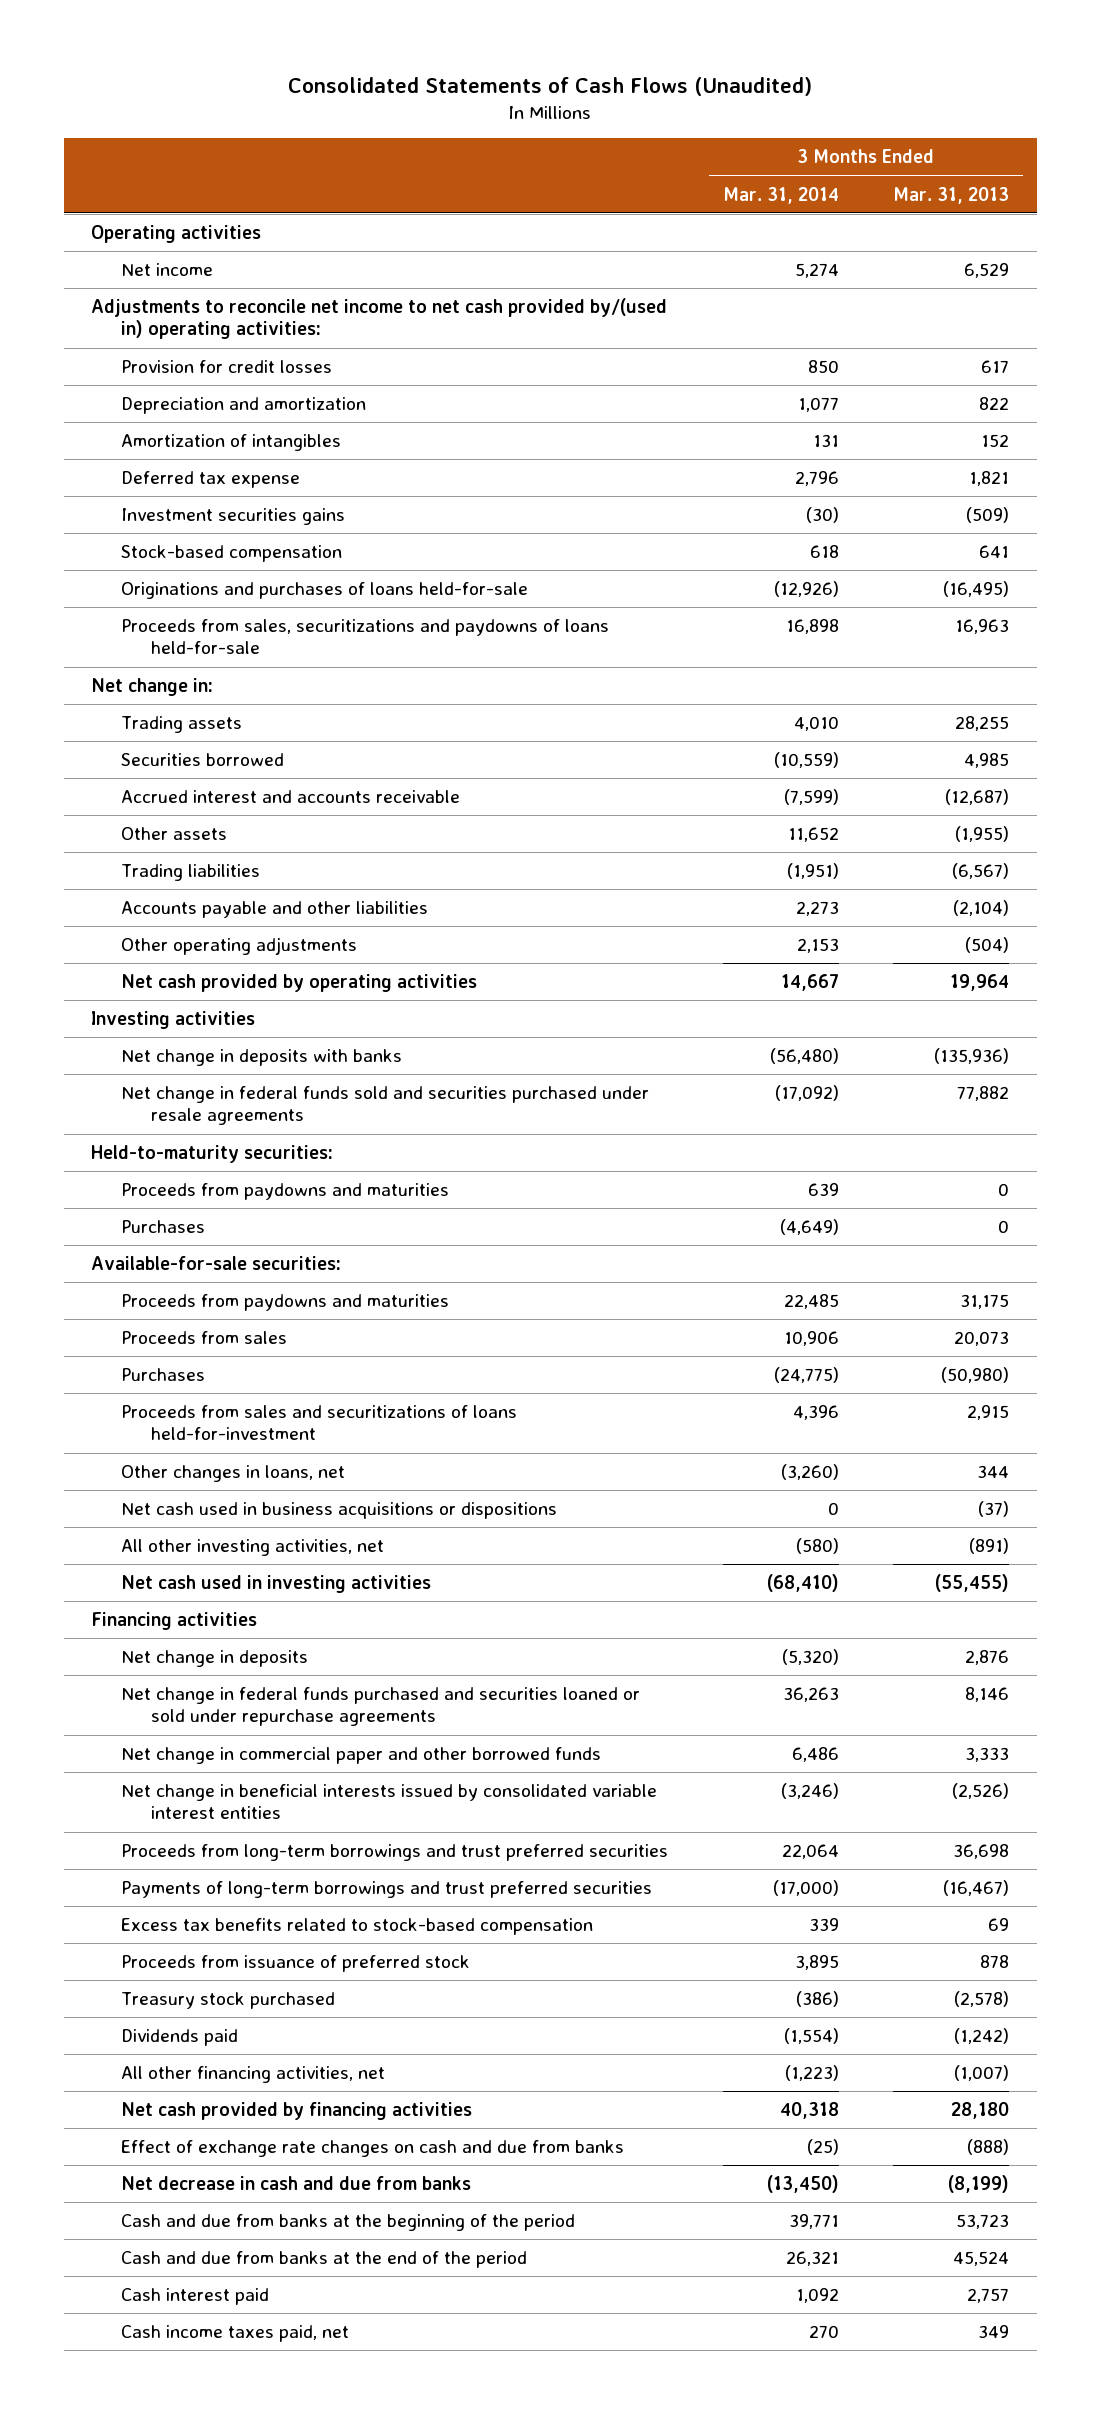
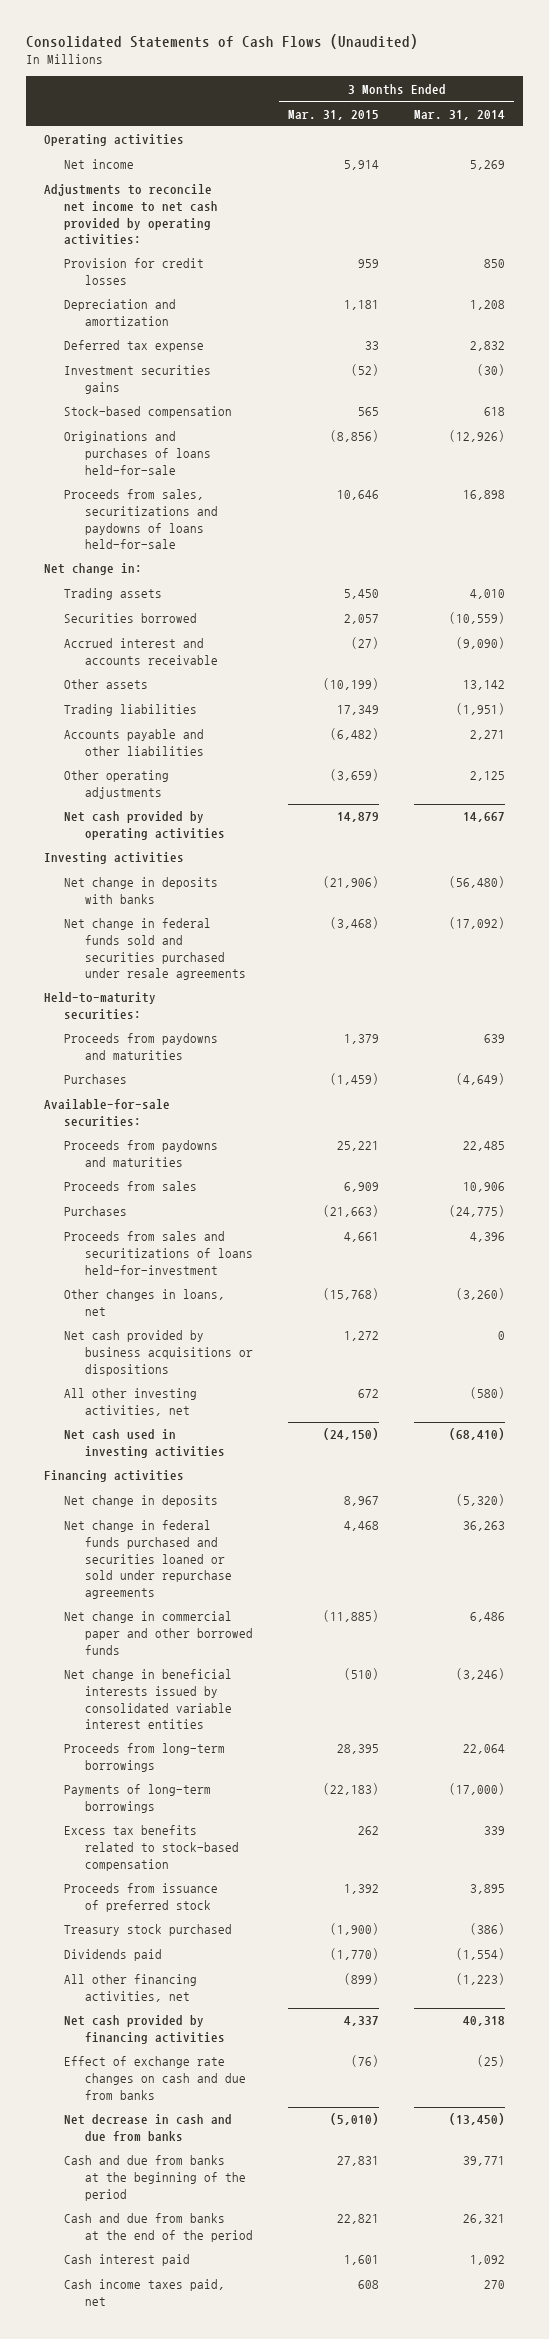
- | 3 Months Ended Mar. 31, 2014 | 3 Months Ended Mar. 31, 2013
+ | 3 Months Ended Mar. 31, 2015 | 3 Months Ended Mar. 31, 2014
- Net income | 5,274 | 6,529
- Adjustments to reconcile net income to net cash provided by/(used in) operating activities:
+ Net income | 5,914 | 5,269
+ Adjustments to reconcile net income to net cash provided by operating activities:
- Depreciation and amortization | 1,077 | 822
- Amortization of intangibles | 131 | 152
- Deferred tax expense | 2,796 | 1,821
+ Depreciation and amortization | 1,181 | 1,208
+ Deferred tax expense | 33 | 2,832
- Accrued interest and accounts receivable | (7,599) | (12,687)
- Other assets | 11,652 | (1,955)
+ Accrued interest and accounts receivable | (27) | (9,090)
+ Other assets | (10,199) | 13,142
- Accounts payable and other liabilities | 2,273 | (2,104)
- Other operating adjustments | 2,153 | (504)
+ Accounts payable and other liabilities | (6,482) | 2,271
+ Other operating adjustments | (3,659) | 2,125
- Net cash used in business acquisitions or dispositions | 0 | (37)
+ Net cash provided by business acquisitions or dispositions | 1,272 | 0
- Proceeds from long-term borrowings and trust preferred securities | 22,064 | 36,698
- Payments of long-term borrowings and trust preferred securities | (17,000) | (16,467)
+ Proceeds from long-term borrowings | 28,395 | 22,064
+ Payments of long-term borrowings | (22,183) | (17,000)

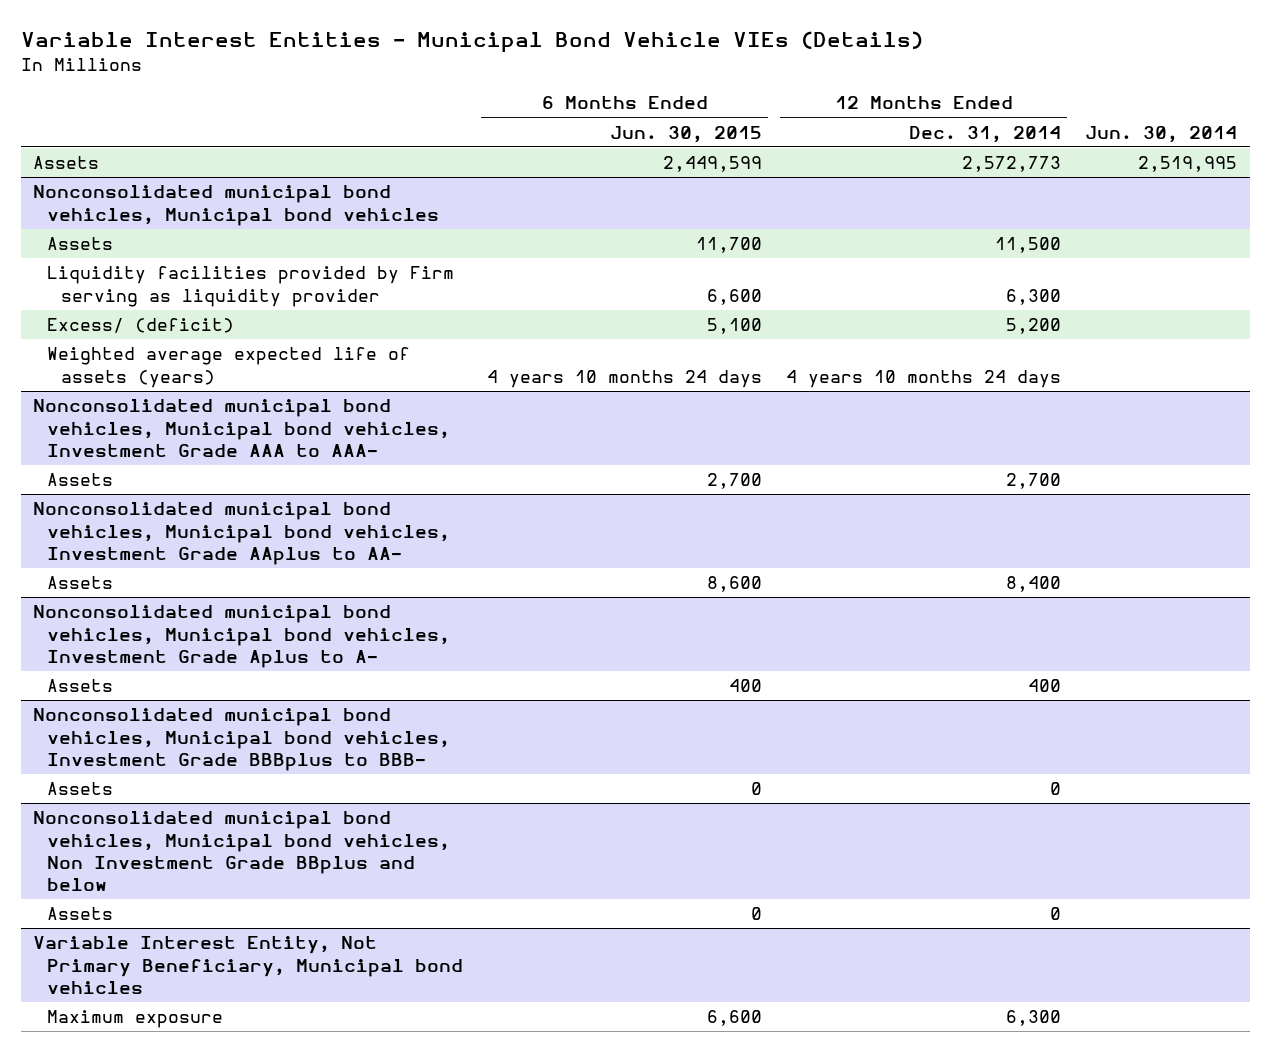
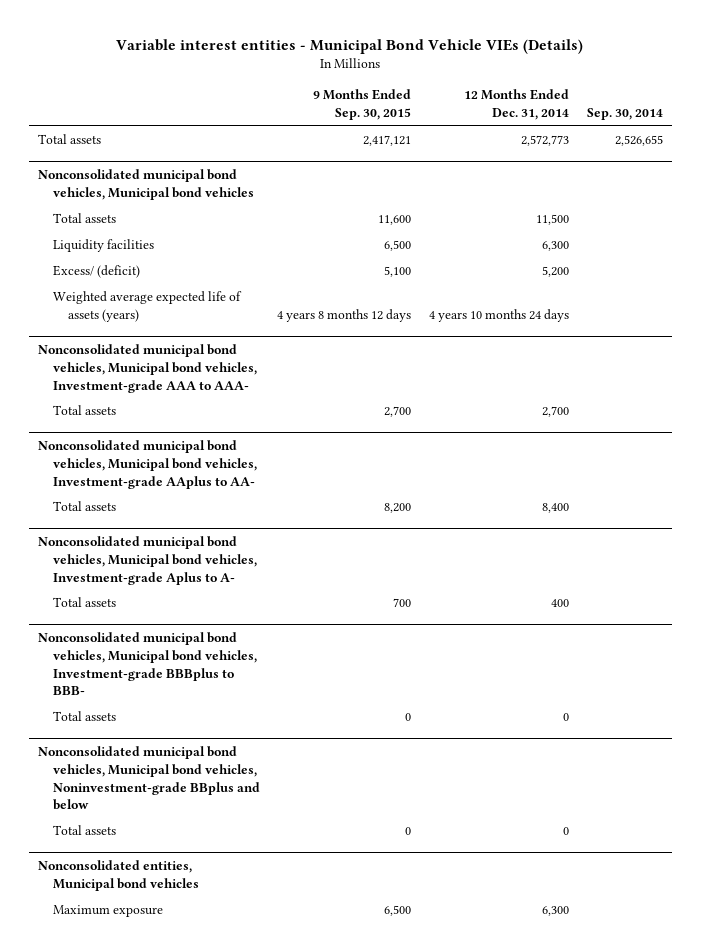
- Variable Interest Entities - Municipal Bond Vehicle VIEs (Details)
+ Variable interest entities - Municipal Bond Vehicle VIEs (Details)
- | 6 Months Ended Jun. 30, 2015 | 12 Months Ended Dec. 31, 2014 | Jun. 30, 2014
+ | 9 Months Ended Sep. 30, 2015 | 12 Months Ended Dec. 31, 2014 | Sep. 30, 2014
- Assets | 2,449,599 | 2,572,773 | 2,519,995
+ Total assets | 2,417,121 | 2,572,773 | 2,526,655
@ Nonconsolidated municipal bond vehicles, Municipal bond vehicles
- Assets | 11,700 | 11,500 |
- Liquidity facilities provided by Firm serving as liquidity provider | 6,600 | 6,300 |
+ Total assets | 11,600 | 11,500 |
+ Liquidity facilities | 6,500 | 6,300 |
- Nonconsolidated municipal bond vehicles, Municipal bond vehicles, Investment Grade AAA to AAA-
- Assets | 2,700 | 2,700 |
- Nonconsolidated municipal bond vehicles, Municipal bond vehicles, Investment Grade AAplus to AA-
- Assets | 8,600 | 8,400 |
- Nonconsolidated municipal bond vehicles, Municipal bond vehicles, Investment Grade Aplus to A-
- Assets | 400 | 400 |
- Nonconsolidated municipal bond vehicles, Municipal bond vehicles, Investment Grade BBBplus to BBB-
- Assets | 0 | 0 |
- Nonconsolidated municipal bond vehicles, Municipal bond vehicles, Non Investment Grade BBplus and below
- Assets | 0 | 0 |
- Variable Interest Entity, Not Primary Beneficiary, Municipal bond vehicles
+ Nonconsolidated municipal bond vehicles, Municipal bond vehicles, Investment-grade AAA to AAA-
+ Total assets | 2,700 | 2,700 |
+ Nonconsolidated municipal bond vehicles, Municipal bond vehicles, Investment-grade AAplus to AA-
+ Total assets | 8,200 | 8,400 |
+ Nonconsolidated municipal bond vehicles, Municipal bond vehicles, Investment-grade Aplus to A-
+ Total assets | 700 | 400 |
+ Nonconsolidated municipal bond vehicles, Municipal bond vehicles, Investment-grade BBBplus to BBB-
+ Total assets | 0 | 0 |
+ Nonconsolidated municipal bond vehicles, Municipal bond vehicles, Noninvestment-grade BBplus and below
+ Total assets | 0 | 0 |
+ Nonconsolidated entities, Municipal bond vehicles

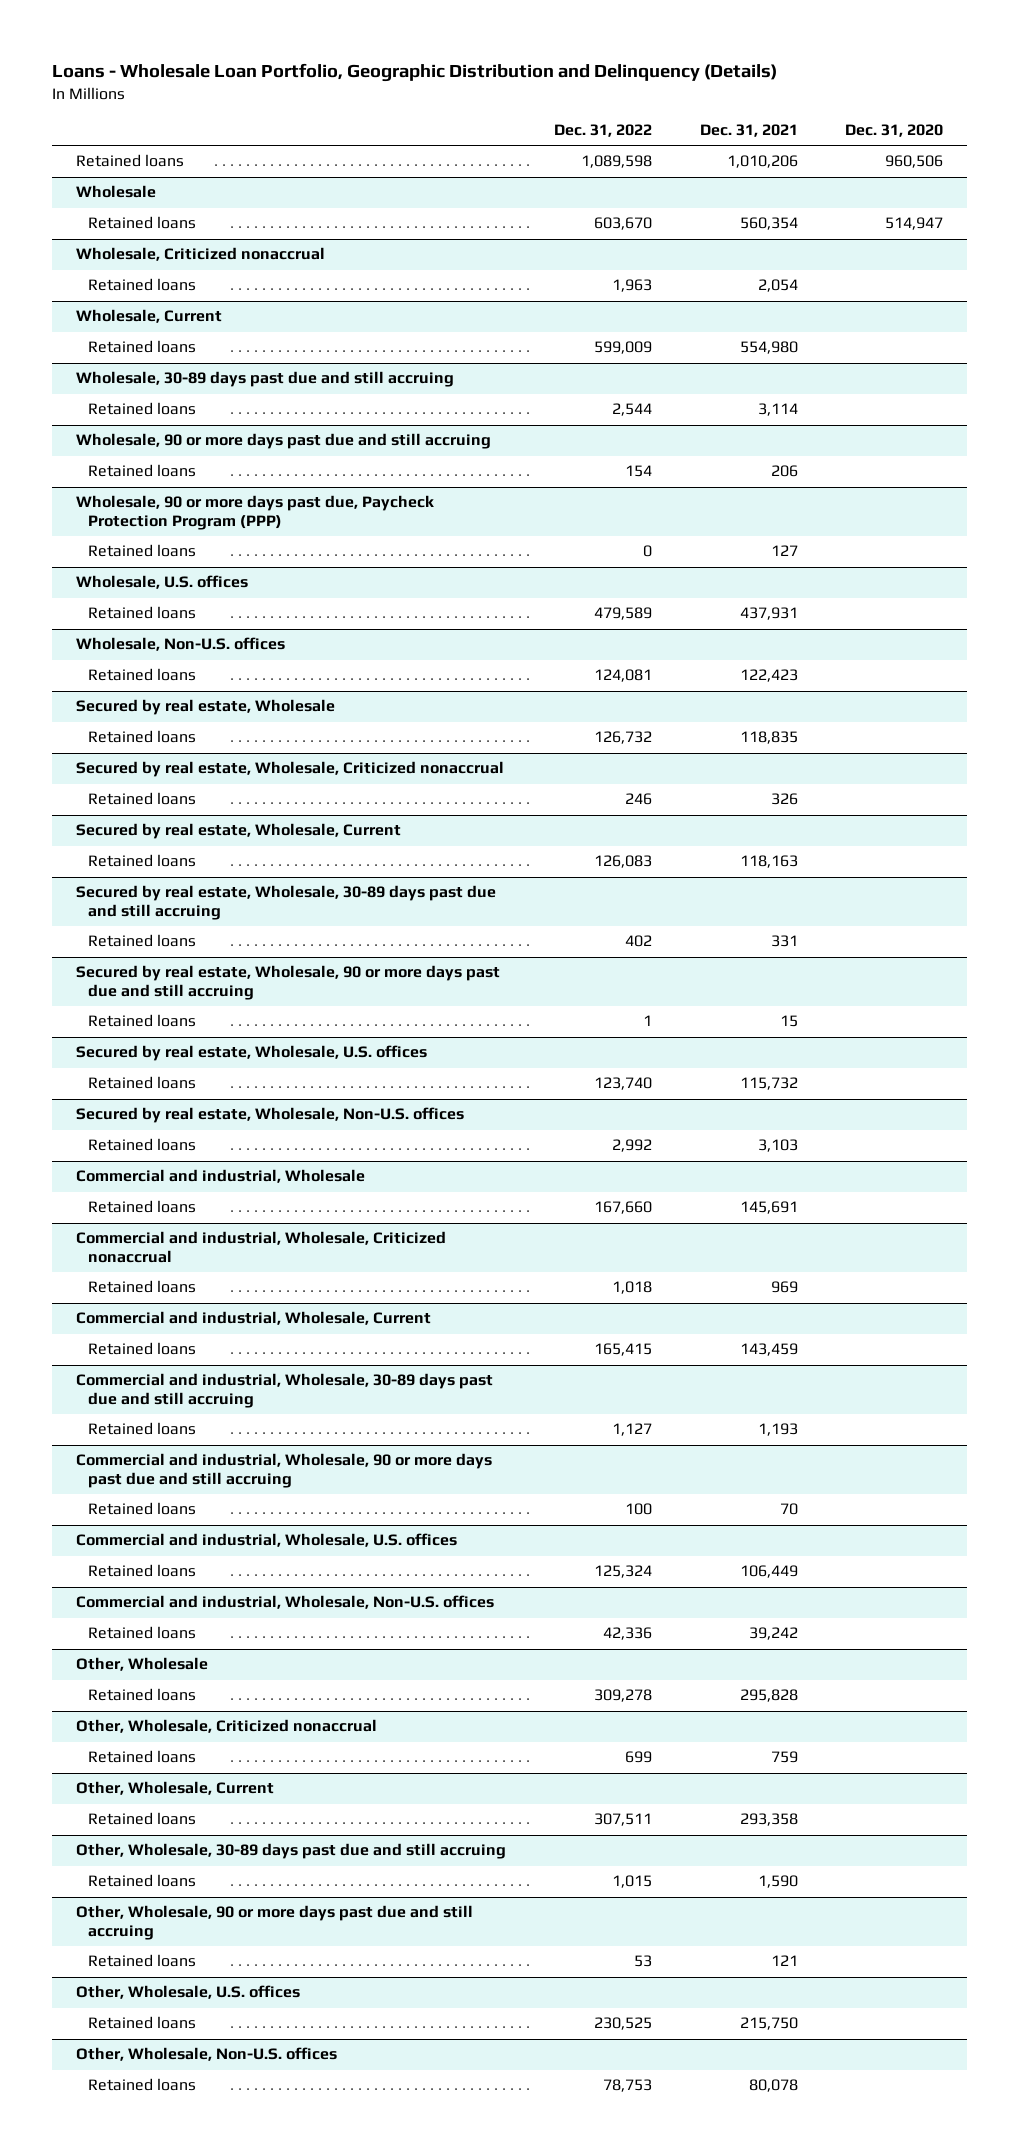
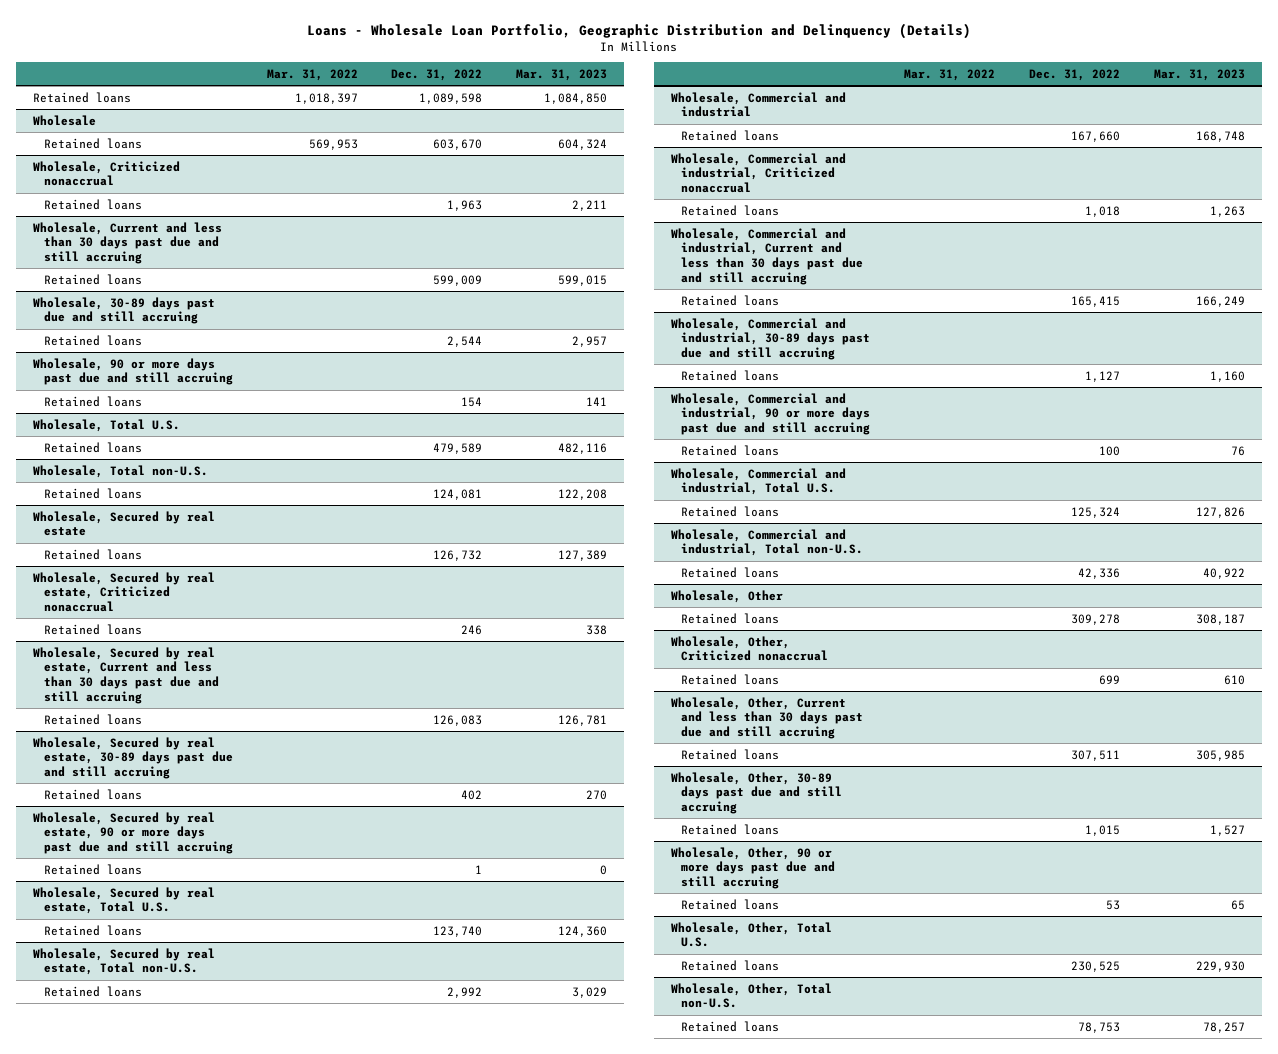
- | Dec. 31, 2022 | Dec. 31, 2021 | Dec. 31, 2020
+ | Mar. 31, 2022 | Dec. 31, 2022 | Mar. 31, 2023
- Wholesale, Current
+ Wholesale, Current and less than 30 days past due and still accruing
- Wholesale, 90 or more days past due, Paycheck Protection Program (PPP)
- Retained loans | 0 | 127 |
- Wholesale, U.S. offices
+ Wholesale, Total U.S.
- Wholesale, Non-U.S. offices
+ Wholesale, Total non-U.S.
- Secured by real estate, Wholesale
+ Wholesale, Secured by real estate
- Secured by real estate, Wholesale, Criticized nonaccrual
+ Wholesale, Secured by real estate, Criticized nonaccrual
- Secured by real estate, Wholesale, Current
+ Wholesale, Secured by real estate, Current and less than 30 days past due and still accruing
- Secured by real estate, Wholesale, 30-89 days past due and still accruing
+ Wholesale, Secured by real estate, 30-89 days past due and still accruing
- Secured by real estate, Wholesale, 90 or more days past due and still accruing
+ Wholesale, Secured by real estate, 90 or more days past due and still accruing
- Secured by real estate, Wholesale, U.S. offices
+ Wholesale, Secured by real estate, Total U.S.
- Secured by real estate, Wholesale, Non-U.S. offices
+ Wholesale, Secured by real estate, Total non-U.S.
- Commercial and industrial, Wholesale
+ Wholesale, Commercial and industrial
- Commercial and industrial, Wholesale, Criticized nonaccrual
+ Wholesale, Commercial and industrial, Criticized nonaccrual
- Commercial and industrial, Wholesale, Current
+ Wholesale, Commercial and industrial, Current and less than 30 days past due and still accruing
- Commercial and industrial, Wholesale, 30-89 days past due and still accruing
+ Wholesale, Commercial and industrial, 30-89 days past due and still accruing
- Commercial and industrial, Wholesale, 90 or more days past due and still accruing
+ Wholesale, Commercial and industrial, 90 or more days past due and still accruing
- Commercial and industrial, Wholesale, U.S. offices
+ Wholesale, Commercial and industrial, Total U.S.
- Commercial and industrial, Wholesale, Non-U.S. offices
+ Wholesale, Commercial and industrial, Total non-U.S.
- Other, Wholesale
+ Wholesale, Other
- Other, Wholesale, Criticized nonaccrual
+ Wholesale, Other, Criticized nonaccrual
- Other, Wholesale, Current
+ Wholesale, Other, Current and less than 30 days past due and still accruing
- Other, Wholesale, 30-89 days past due and still accruing
+ Wholesale, Other, 30-89 days past due and still accruing
- Other, Wholesale, 90 or more days past due and still accruing
+ Wholesale, Other, 90 or more days past due and still accruing
- Other, Wholesale, U.S. offices
+ Wholesale, Other, Total U.S.
- Other, Wholesale, Non-U.S. offices
+ Wholesale, Other, Total non-U.S.

